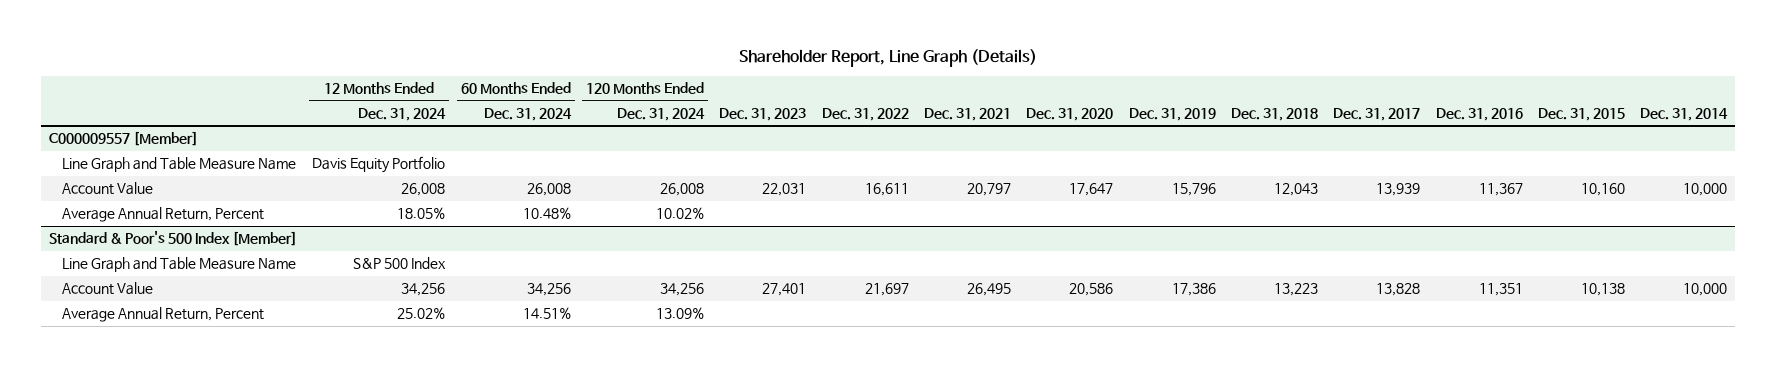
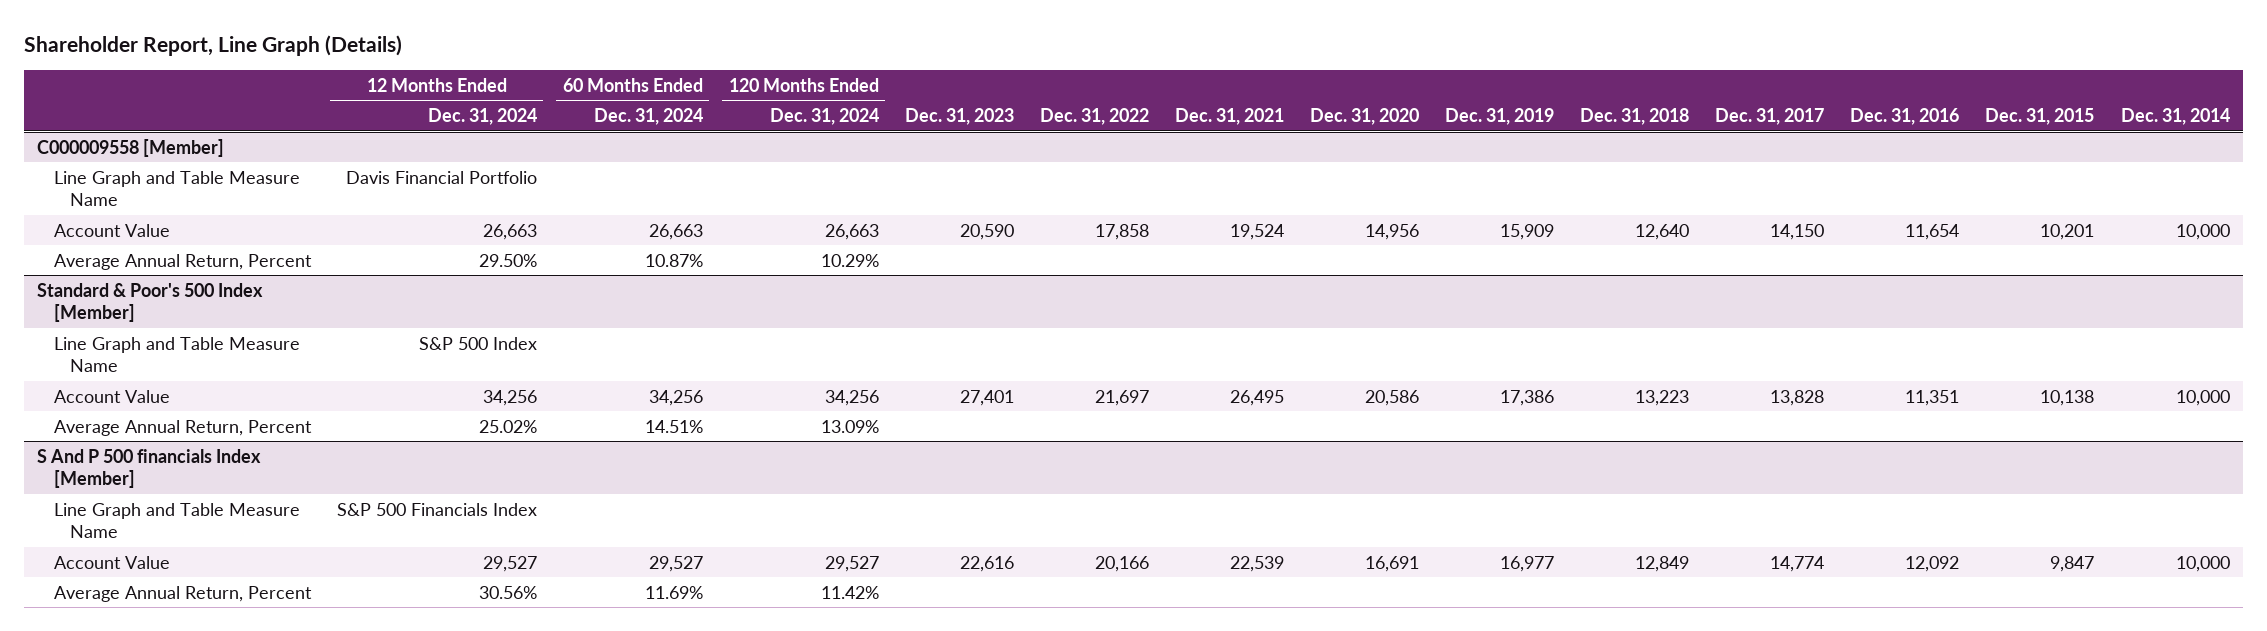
- C000009557 [Member]
- Line Graph and Table Measure Name | Davis Equity Portfolio | | | | | | | | | | | |
- Account Value | 26,008 | 26,008 | 26,008 | 22,031 | 16,611 | 20,797 | 17,647 | 15,796 | 12,043 | 13,939 | 11,367 | 10,160 | 10,000
- Average Annual Return, Percent | 18.05% | 10.48% | 10.02% | | | | | | | | | |
+ C000009558 [Member]
+ Line Graph and Table Measure Name | Davis Financial Portfolio | | | | | | | | | | | |
+ Account Value | 26,663 | 26,663 | 26,663 | 20,590 | 17,858 | 19,524 | 14,956 | 15,909 | 12,640 | 14,150 | 11,654 | 10,201 | 10,000
+ Average Annual Return, Percent | 29.50% | 10.87% | 10.29% | | | | | | | | | |
+ S And P 500 financials Index [Member]
+ Line Graph and Table Measure Name | S&P 500 Financials Index | | | | | | | | | | | |
+ Account Value | 29,527 | 29,527 | 29,527 | 22,616 | 20,166 | 22,539 | 16,691 | 16,977 | 12,849 | 14,774 | 12,092 | 9,847 | 10,000
+ Average Annual Return, Percent | 30.56% | 11.69% | 11.42% | | | | | | | | | |

